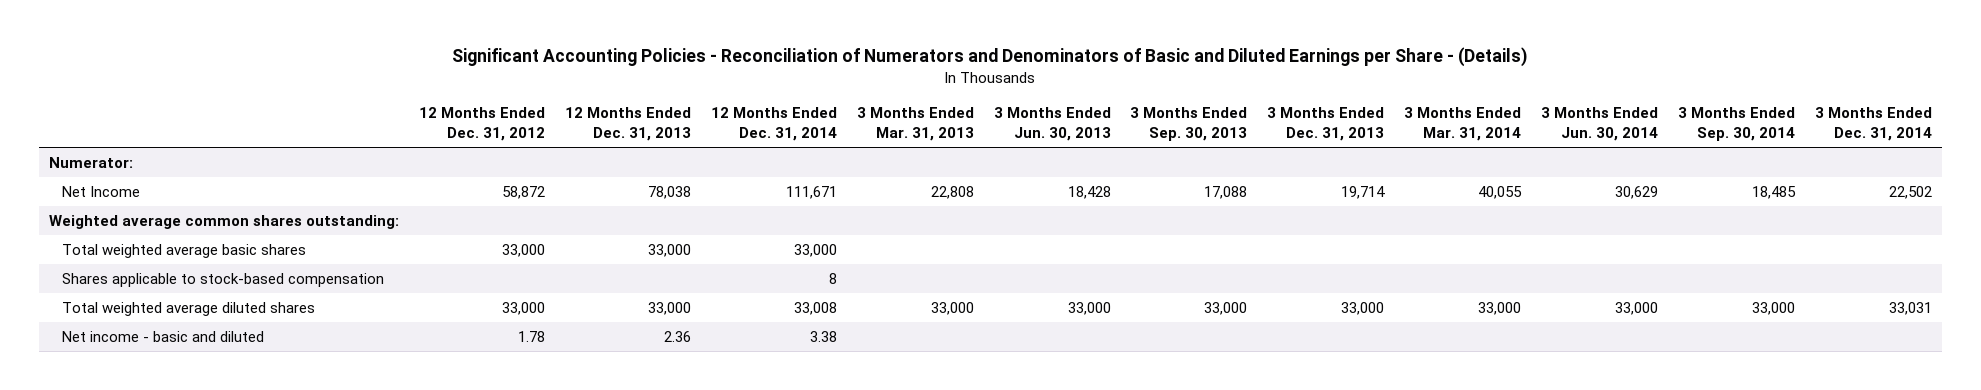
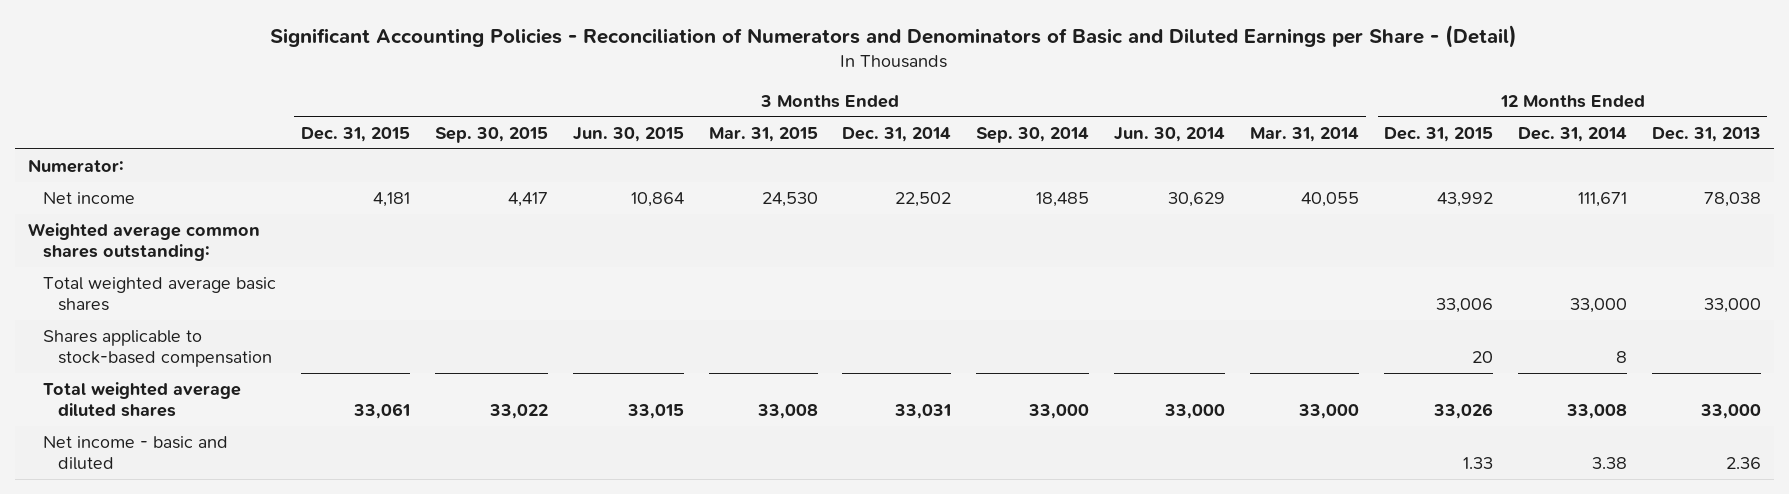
- Significant Accounting Policies - Reconciliation of Numerators and Denominators of Basic and Diluted Earnings per Share - (Details)
+ Significant Accounting Policies - Reconciliation of Numerators and Denominators of Basic and Diluted Earnings per Share - (Detail)
- | 12 Months Ended Dec. 31, 2012 | 12 Months Ended Dec. 31, 2013 | 12 Months Ended Dec. 31, 2014 | 3 Months Ended Mar. 31, 2013 | 3 Months Ended Jun. 30, 2013 | 3 Months Ended Sep. 30, 2013 | 3 Months Ended Dec. 31, 2013 | 3 Months Ended Mar. 31, 2014 | 3 Months Ended Jun. 30, 2014 | 3 Months Ended Sep. 30, 2014 | 3 Months Ended Dec. 31, 2014
+ | 3 Months Ended Dec. 31, 2015 | 3 Months Ended Sep. 30, 2015 | 3 Months Ended Jun. 30, 2015 | 3 Months Ended Mar. 31, 2015 | 3 Months Ended Dec. 31, 2014 | 3 Months Ended Sep. 30, 2014 | 3 Months Ended Jun. 30, 2014 | 3 Months Ended Mar. 31, 2014 | 12 Months Ended Dec. 31, 2015 | 12 Months Ended Dec. 31, 2014 | 12 Months Ended Dec. 31, 2013
- Net Income | 58,872 | 78,038 | 111,671 | 22,808 | 18,428 | 17,088 | 19,714 | 40,055 | 30,629 | 18,485 | 22,502
+ Net income | 4,181 | 4,417 | 10,864 | 24,530 | 22,502 | 18,485 | 30,629 | 40,055 | 43,992 | 111,671 | 78,038

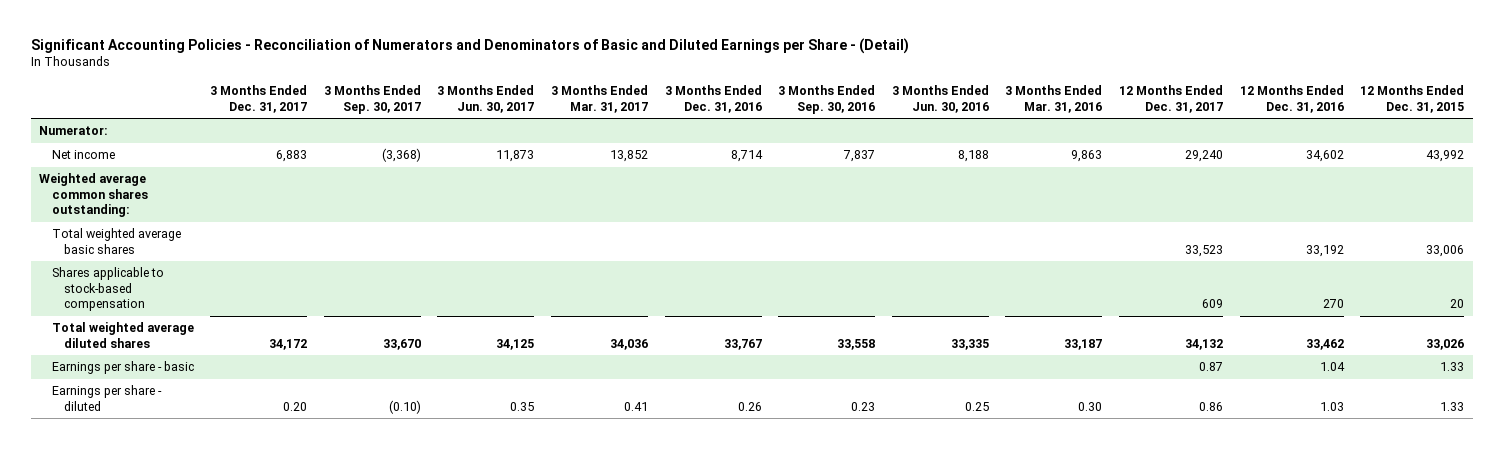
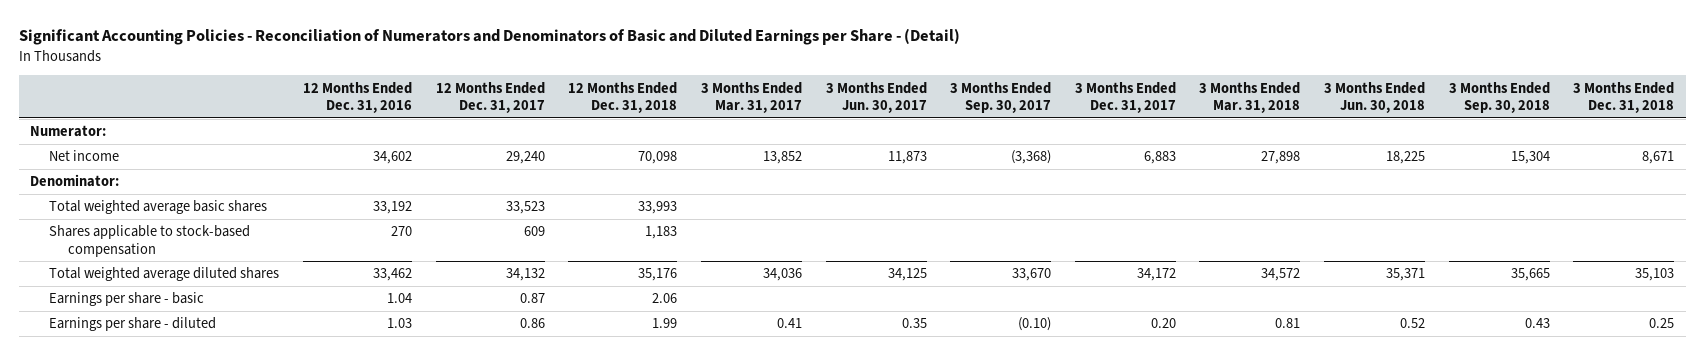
- | 3 Months Ended Dec. 31, 2017 | 3 Months Ended Sep. 30, 2017 | 3 Months Ended Jun. 30, 2017 | 3 Months Ended Mar. 31, 2017 | 3 Months Ended Dec. 31, 2016 | 3 Months Ended Sep. 30, 2016 | 3 Months Ended Jun. 30, 2016 | 3 Months Ended Mar. 31, 2016 | 12 Months Ended Dec. 31, 2017 | 12 Months Ended Dec. 31, 2016 | 12 Months Ended Dec. 31, 2015
+ | 12 Months Ended Dec. 31, 2016 | 12 Months Ended Dec. 31, 2017 | 12 Months Ended Dec. 31, 2018 | 3 Months Ended Mar. 31, 2017 | 3 Months Ended Jun. 30, 2017 | 3 Months Ended Sep. 30, 2017 | 3 Months Ended Dec. 31, 2017 | 3 Months Ended Mar. 31, 2018 | 3 Months Ended Jun. 30, 2018 | 3 Months Ended Sep. 30, 2018 | 3 Months Ended Dec. 31, 2018
- Weighted average common shares outstanding:
+ Denominator:

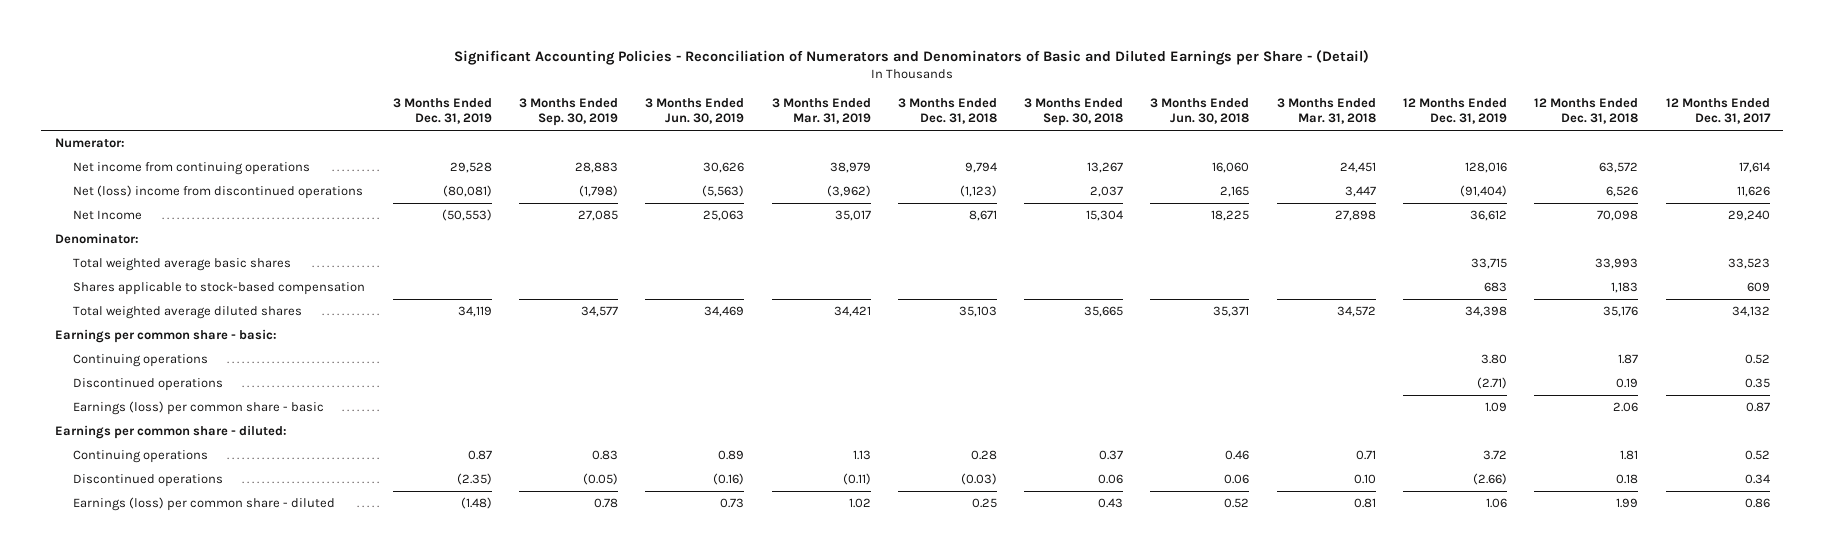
- | 12 Months Ended Dec. 31, 2016 | 12 Months Ended Dec. 31, 2017 | 12 Months Ended Dec. 31, 2018 | 3 Months Ended Mar. 31, 2017 | 3 Months Ended Jun. 30, 2017 | 3 Months Ended Sep. 30, 2017 | 3 Months Ended Dec. 31, 2017 | 3 Months Ended Mar. 31, 2018 | 3 Months Ended Jun. 30, 2018 | 3 Months Ended Sep. 30, 2018 | 3 Months Ended Dec. 31, 2018
+ | 3 Months Ended Dec. 31, 2019 | 3 Months Ended Sep. 30, 2019 | 3 Months Ended Jun. 30, 2019 | 3 Months Ended Mar. 31, 2019 | 3 Months Ended Dec. 31, 2018 | 3 Months Ended Sep. 30, 2018 | 3 Months Ended Jun. 30, 2018 | 3 Months Ended Mar. 31, 2018 | 12 Months Ended Dec. 31, 2019 | 12 Months Ended Dec. 31, 2018 | 12 Months Ended Dec. 31, 2017
- Net income | 34,602 | 29,240 | 70,098 | 13,852 | 11,873 | (3,368) | 6,883 | 27,898 | 18,225 | 15,304 | 8,671
+ Net income from continuing operations | 29,528 | 28,883 | 30,626 | 38,979 | 9,794 | 13,267 | 16,060 | 24,451 | 128,016 | 63,572 | 17,614
+ Net (loss) income from discontinued operations | (80,081) | (1,798) | (5,563) | (3,962) | (1,123) | 2,037 | 2,165 | 3,447 | (91,404) | 6,526 | 11,626
+ Net Income | (50,553) | 27,085 | 25,063 | 35,017 | 8,671 | 15,304 | 18,225 | 27,898 | 36,612 | 70,098 | 29,240
- Earnings per share - basic | 1.04 | 0.87 | 2.06 | | | | | | | |
- Earnings per share - diluted | 1.03 | 0.86 | 1.99 | 0.41 | 0.35 | (0.10) | 0.20 | 0.81 | 0.52 | 0.43 | 0.25
+ Earnings per common share - basic:
+ Continuing operations | | | | | | | | | 3.80 | 1.87 | 0.52
+ Discontinued operations | | | | | | | | | (2.71) | 0.19 | 0.35
+ Earnings (loss) per common share - basic | | | | | | | | | 1.09 | 2.06 | 0.87
+ Earnings per common share - diluted:
+ Continuing operations | 0.87 | 0.83 | 0.89 | 1.13 | 0.28 | 0.37 | 0.46 | 0.71 | 3.72 | 1.81 | 0.52
+ Discontinued operations | (2.35) | (0.05) | (0.16) | (0.11) | (0.03) | 0.06 | 0.06 | 0.10 | (2.66) | 0.18 | 0.34
+ Earnings (loss) per common share - diluted | (1.48) | 0.78 | 0.73 | 1.02 | 0.25 | 0.43 | 0.52 | 0.81 | 1.06 | 1.99 | 0.86

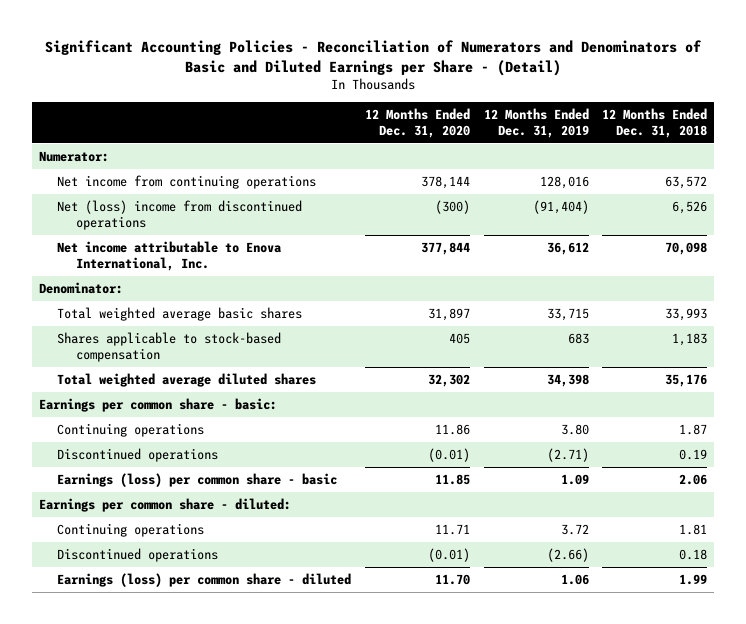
- | 3 Months Ended Dec. 31, 2019 | 3 Months Ended Sep. 30, 2019 | 3 Months Ended Jun. 30, 2019 | 3 Months Ended Mar. 31, 2019 | 3 Months Ended Dec. 31, 2018 | 3 Months Ended Sep. 30, 2018 | 3 Months Ended Jun. 30, 2018 | 3 Months Ended Mar. 31, 2018 | 12 Months Ended Dec. 31, 2019 | 12 Months Ended Dec. 31, 2018 | 12 Months Ended Dec. 31, 2017
+ | 12 Months Ended Dec. 31, 2020 | 12 Months Ended Dec. 31, 2019 | 12 Months Ended Dec. 31, 2018
- Net Income | (50,553) | 27,085 | 25,063 | 35,017 | 8,671 | 15,304 | 18,225 | 27,898 | 36,612 | 70,098 | 29,240
+ Net income attributable to Enova International, Inc. | 377,844 | 36,612 | 70,098

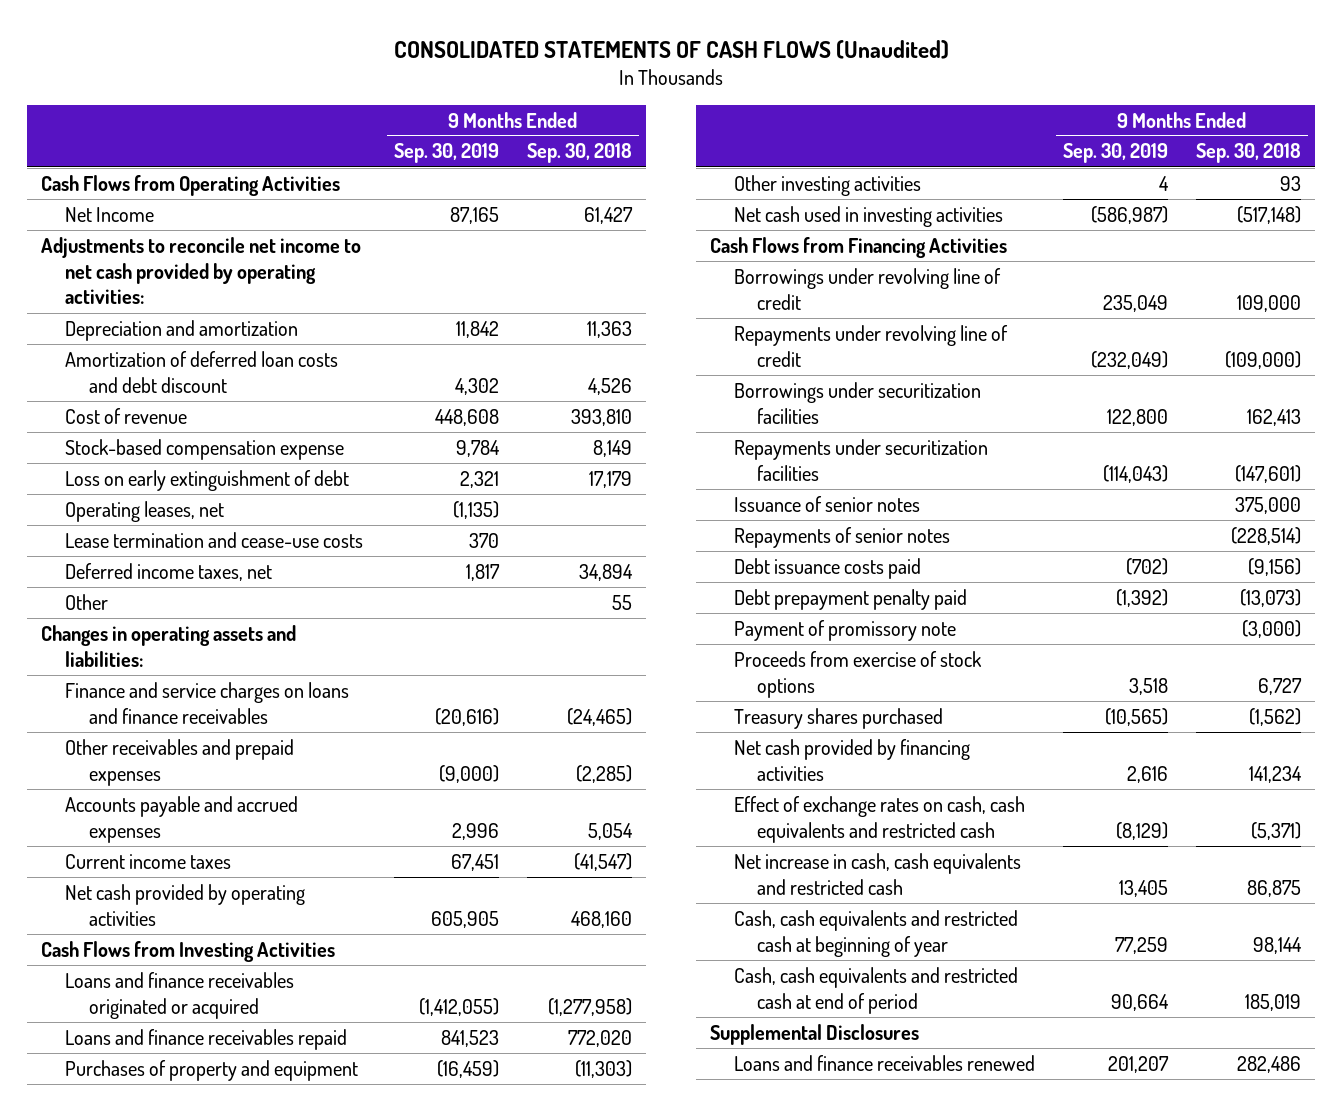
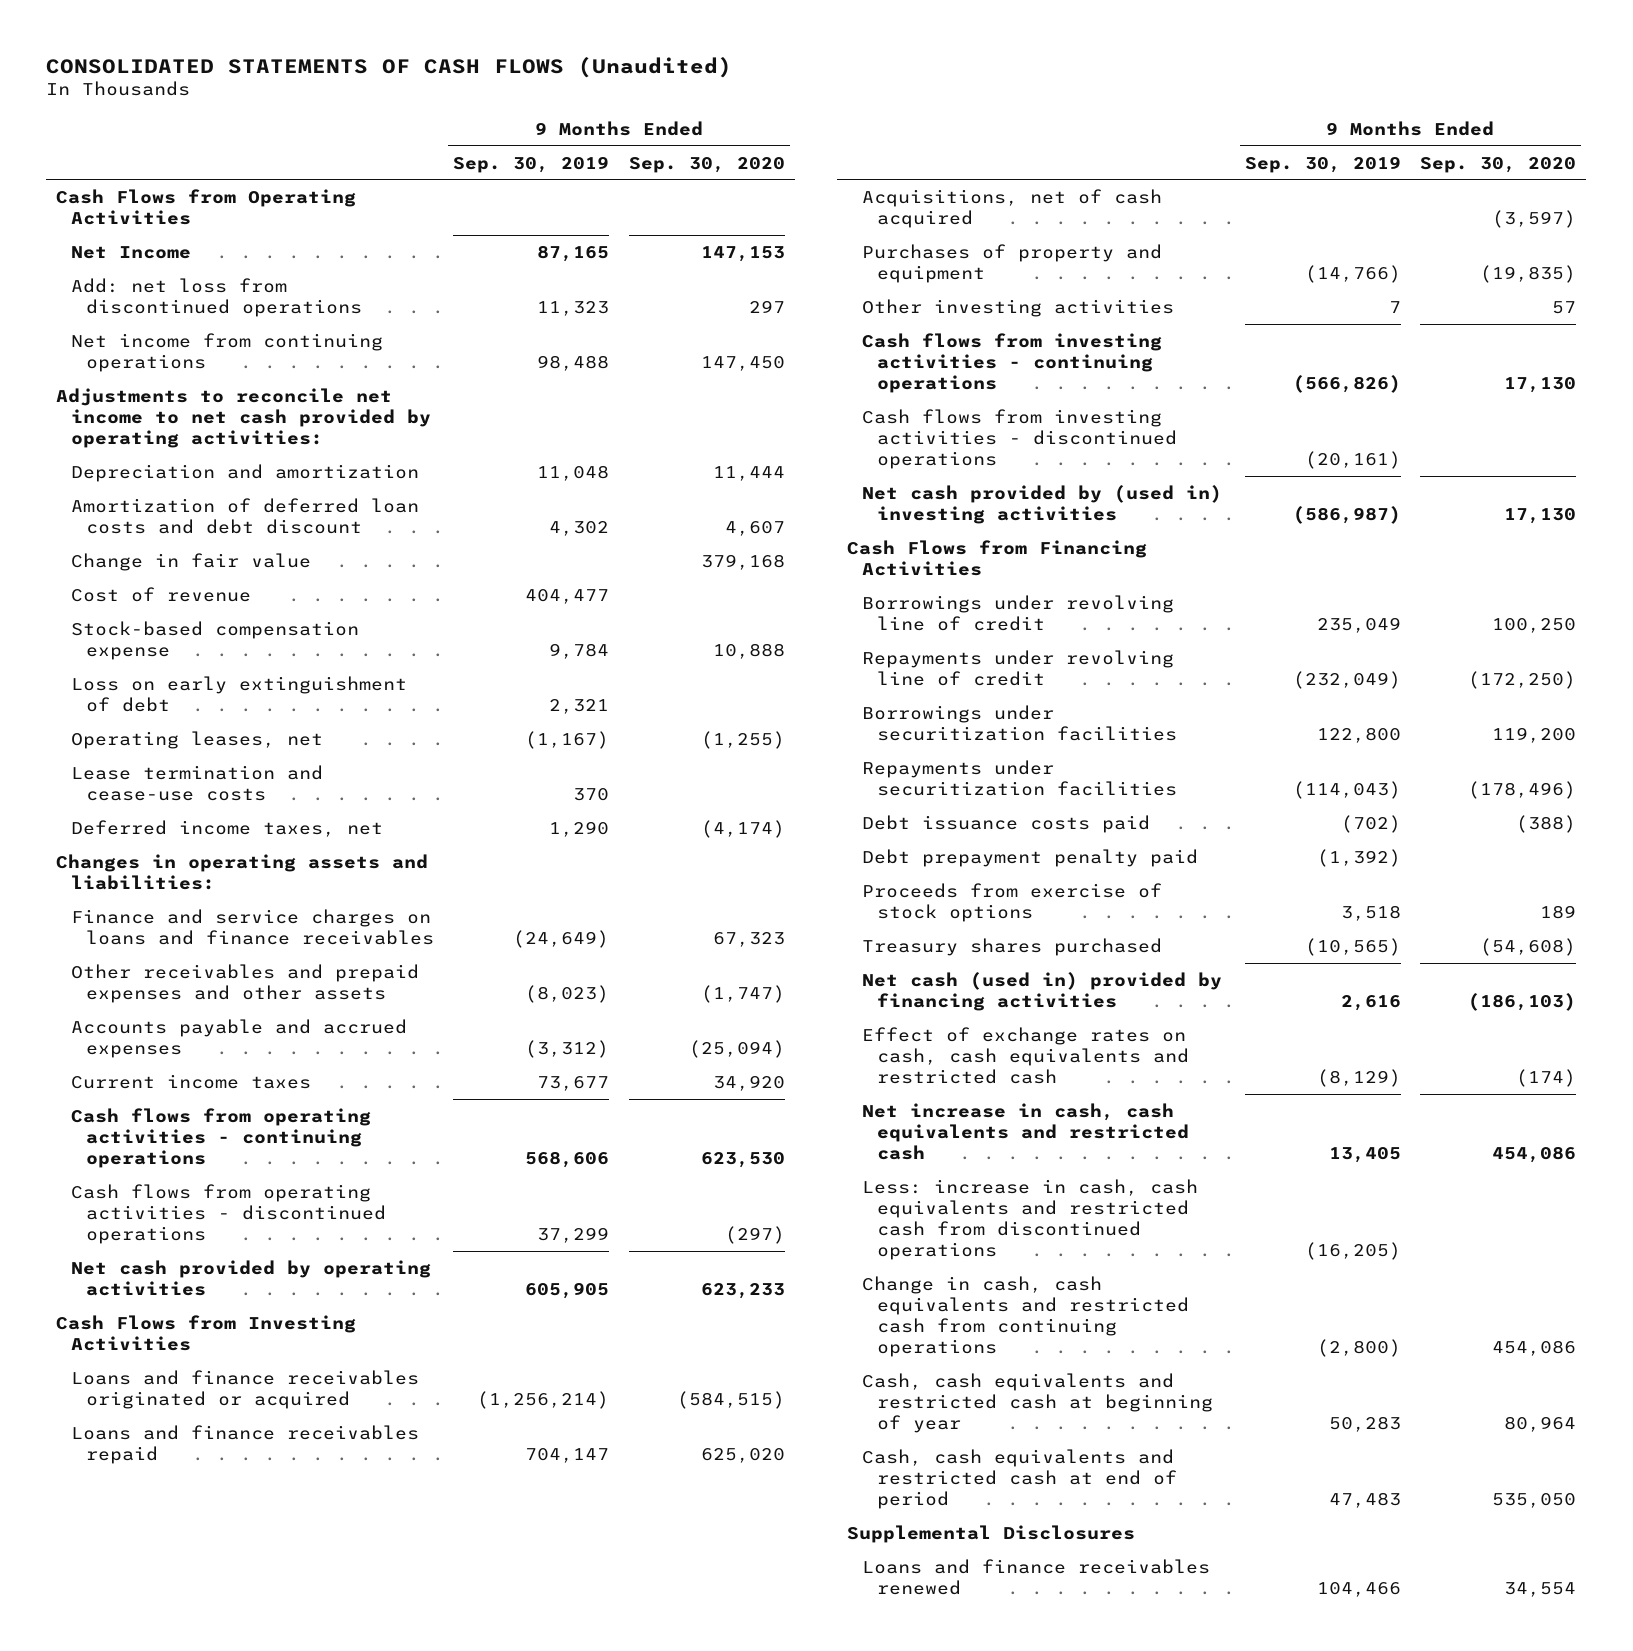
- | 9 Months Ended Sep. 30, 2019 | 9 Months Ended Sep. 30, 2018
+ | 9 Months Ended Sep. 30, 2019 | 9 Months Ended Sep. 30, 2020
+ Add: net loss from discontinued operations | 11,323 | 297
+ Net income from continuing operations | 98,488 | 147,450
- Depreciation and amortization | 11,842 | 11,363
+ Depreciation and amortization | 11,048 | 11,444
- Cost of revenue | 448,608 | 393,810
+ Change in fair value | | 379,168
+ Cost of revenue | 404,477 |
- Operating leases, net | (1,135) |
+ Operating leases, net | (1,167) | (1,255)
- Deferred income taxes, net | 1,817 | 34,894
- Other | | 55
+ Deferred income taxes, net | 1,290 | (4,174)
- Finance and service charges on loans and finance receivables | (20,616) | (24,465)
- Other receivables and prepaid expenses | (9,000) | (2,285)
- Accounts payable and accrued expenses | 2,996 | 5,054
- Current income taxes | 67,451 | (41,547)
+ Finance and service charges on loans and finance receivables | (24,649) | 67,323
+ Other receivables and prepaid expenses and other assets | (8,023) | (1,747)
+ Accounts payable and accrued expenses | (3,312) | (25,094)
+ Current income taxes | 73,677 | 34,920
+ Cash flows from operating activities - continuing operations | 568,606 | 623,530
+ Cash flows from operating activities - discontinued operations | 37,299 | (297)
- Loans and finance receivables originated or acquired | (1,412,055) | (1,277,958)
- Loans and finance receivables repaid | 841,523 | 772,020
- Purchases of property and equipment | (16,459) | (11,303)
- Other investing activities | 4 | 93
- Net cash used in investing activities | (586,987) | (517,148)
+ Loans and finance receivables originated or acquired | (1,256,214) | (584,515)
+ Loans and finance receivables repaid | 704,147 | 625,020
+ Acquisitions, net of cash acquired | | (3,597)
+ Purchases of property and equipment | (14,766) | (19,835)
+ Other investing activities | 7 | 57
+ Cash flows from investing activities - continuing operations | (566,826) | 17,130
+ Cash flows from investing activities - discontinued operations | (20,161) |
+ Net cash provided by (used in) investing activities | (586,987) | 17,130
- Issuance of senior notes | | 375,000
- Repayments of senior notes | | (228,514)
- Payment of promissory note | | (3,000)
- Net cash provided by financing activities | 2,616 | 141,234
+ Net cash (used in) provided by financing activities | 2,616 | (186,103)
- Cash, cash equivalents and restricted cash at beginning of year | 77,259 | 98,144
- Cash, cash equivalents and restricted cash at end of period | 90,664 | 185,019
+ Less: increase in cash, cash equivalents and restricted cash from discontinued operations | (16,205) |
+ Change in cash, cash equivalents and restricted cash from continuing operations | (2,800) | 454,086
+ Cash, cash equivalents and restricted cash at beginning of year | 50,283 | 80,964
+ Cash, cash equivalents and restricted cash at end of period | 47,483 | 535,050
- Loans and finance receivables renewed | 201,207 | 282,486
+ Loans and finance receivables renewed | 104,466 | 34,554

